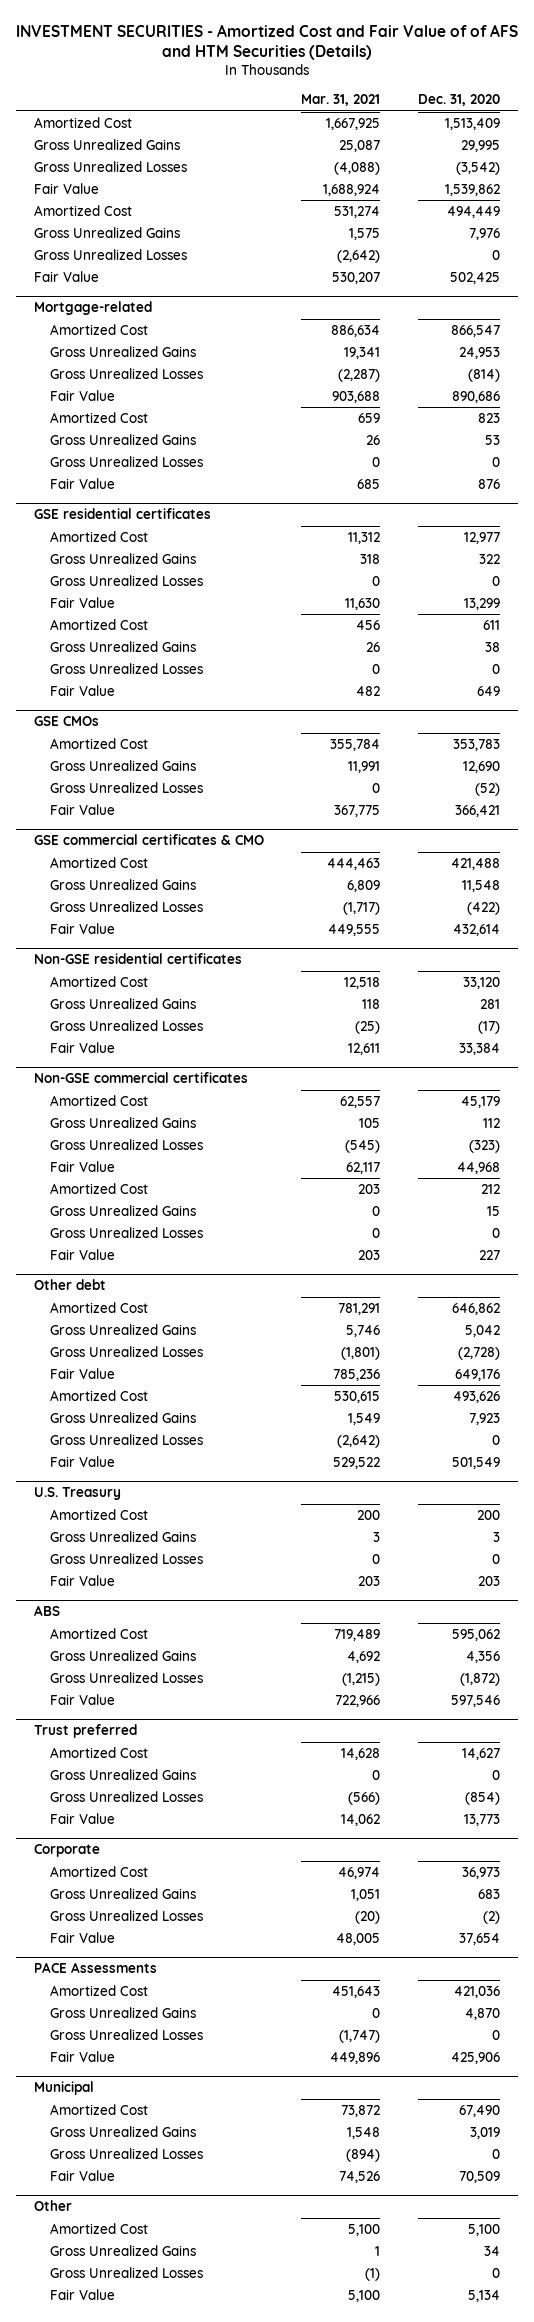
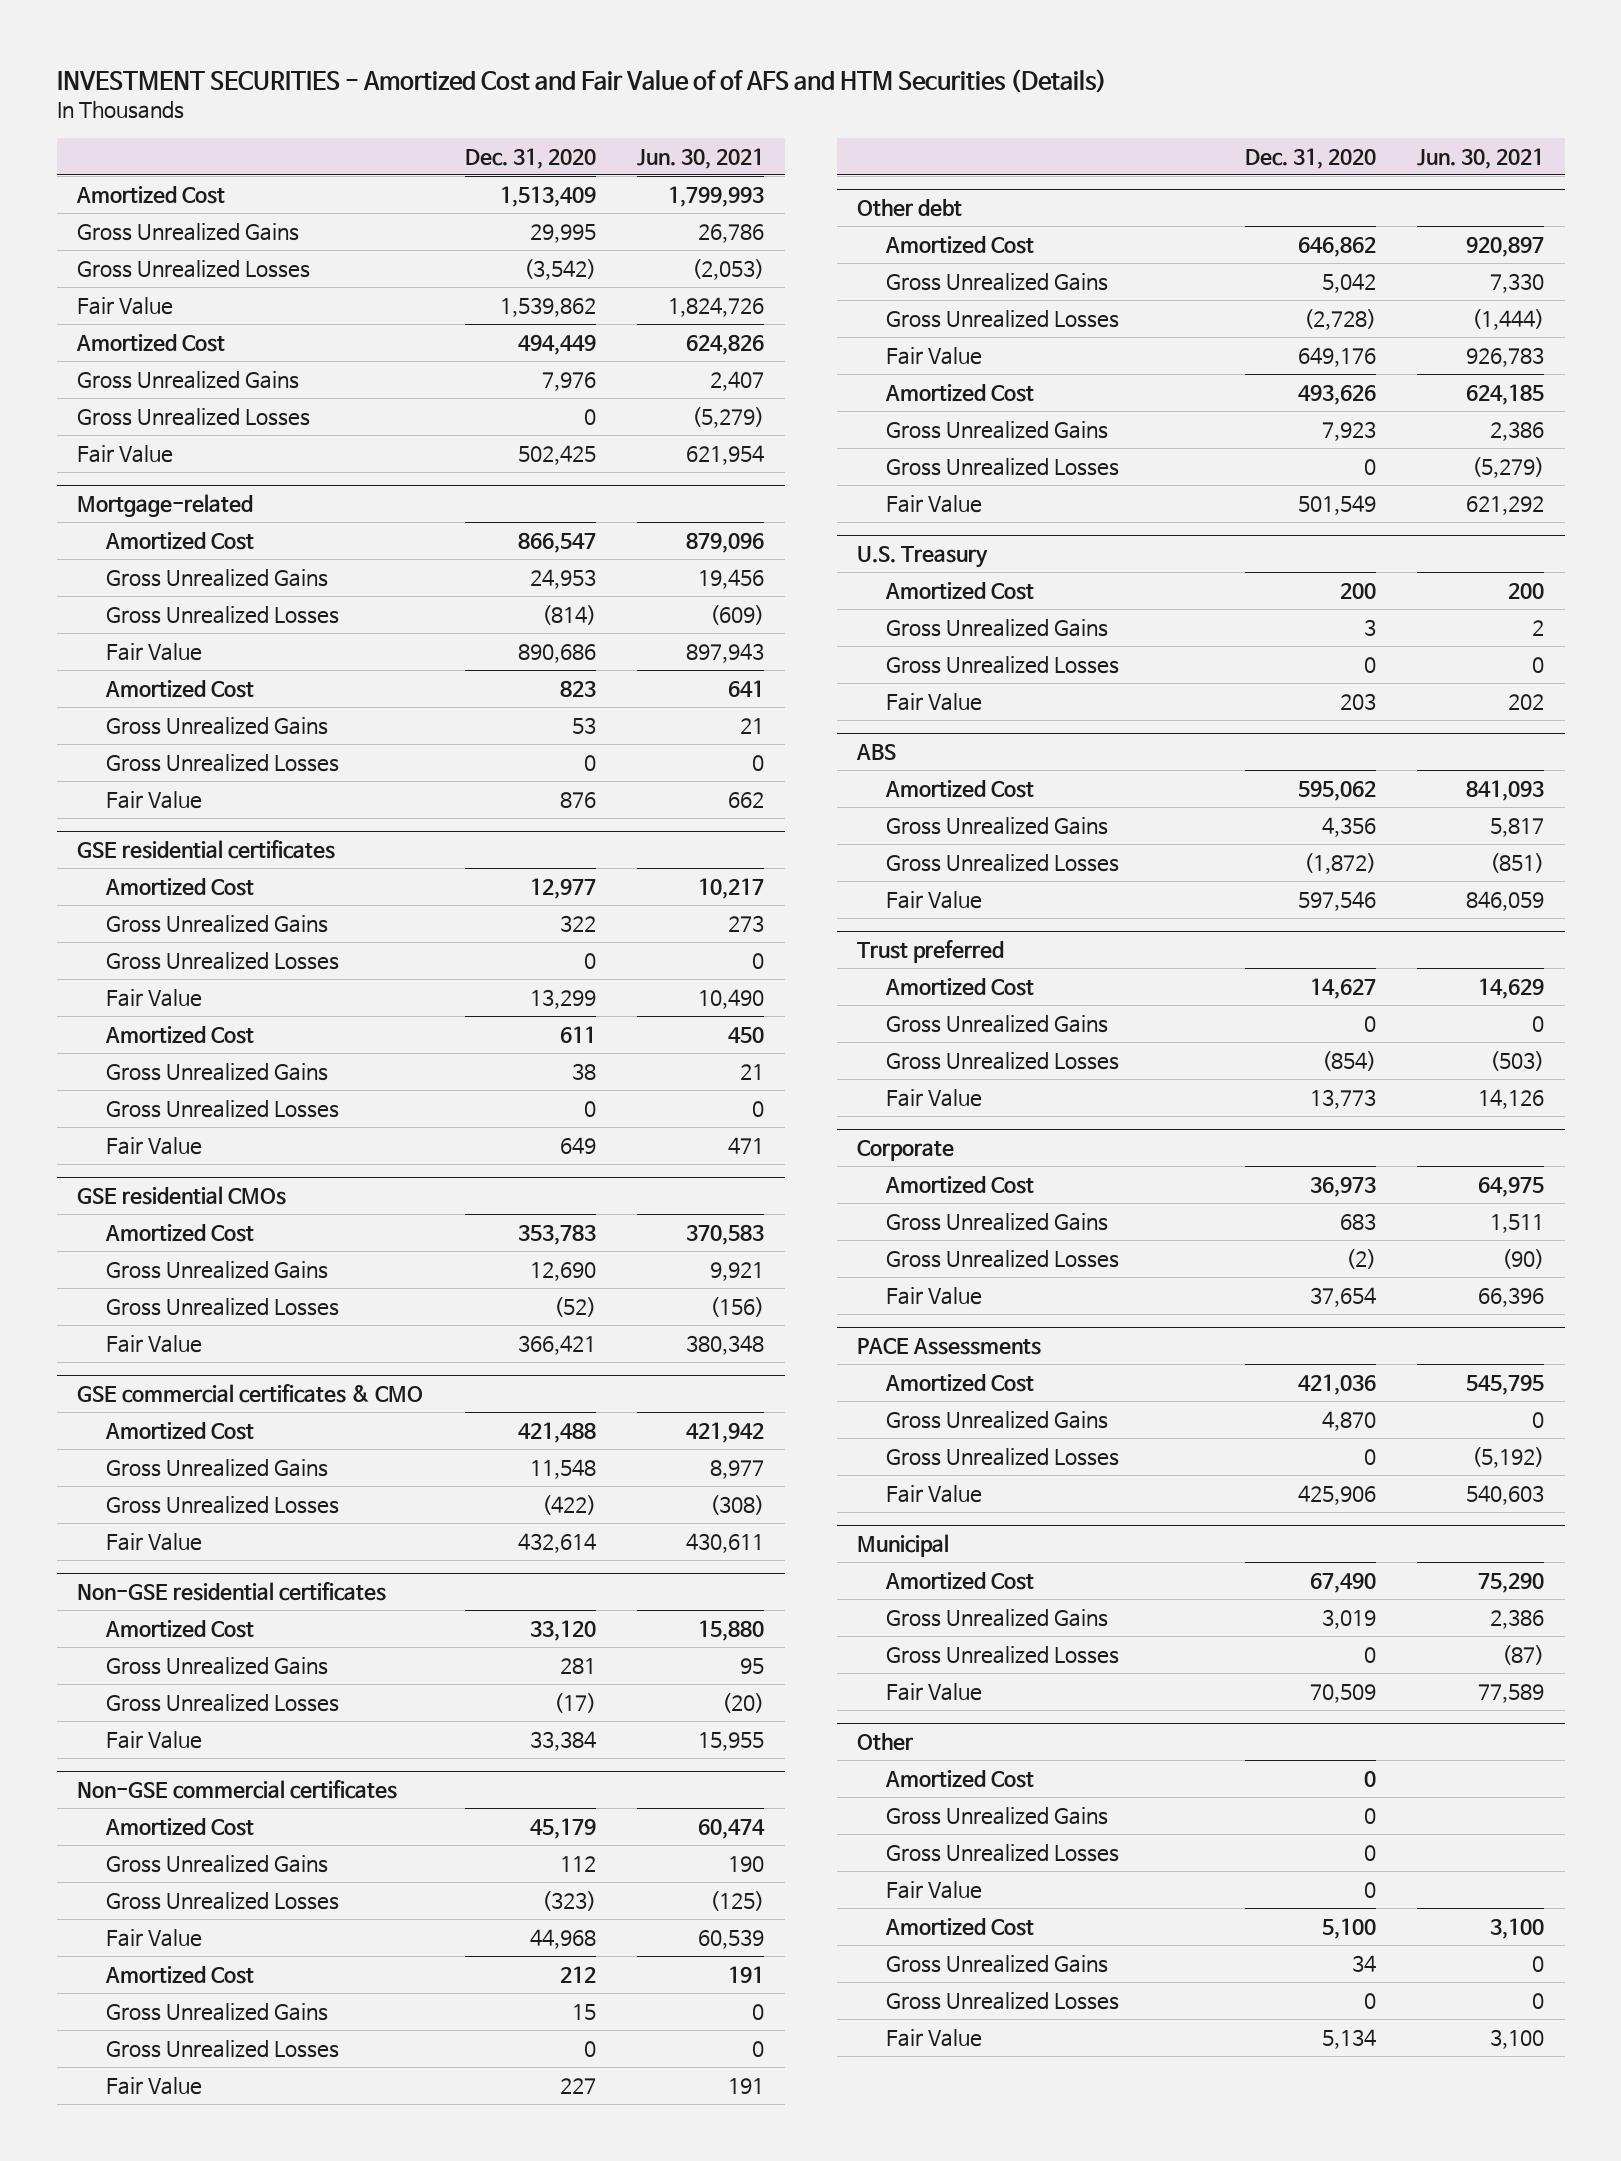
- | Mar. 31, 2021 | Dec. 31, 2020
+ | Dec. 31, 2020 | Jun. 30, 2021
- GSE CMOs
+ GSE residential CMOs
@ Other
+ Amortized Cost | 0 |
+ Gross Unrealized Gains | 0 |
+ Gross Unrealized Losses | 0 |
+ Fair Value | 0 |

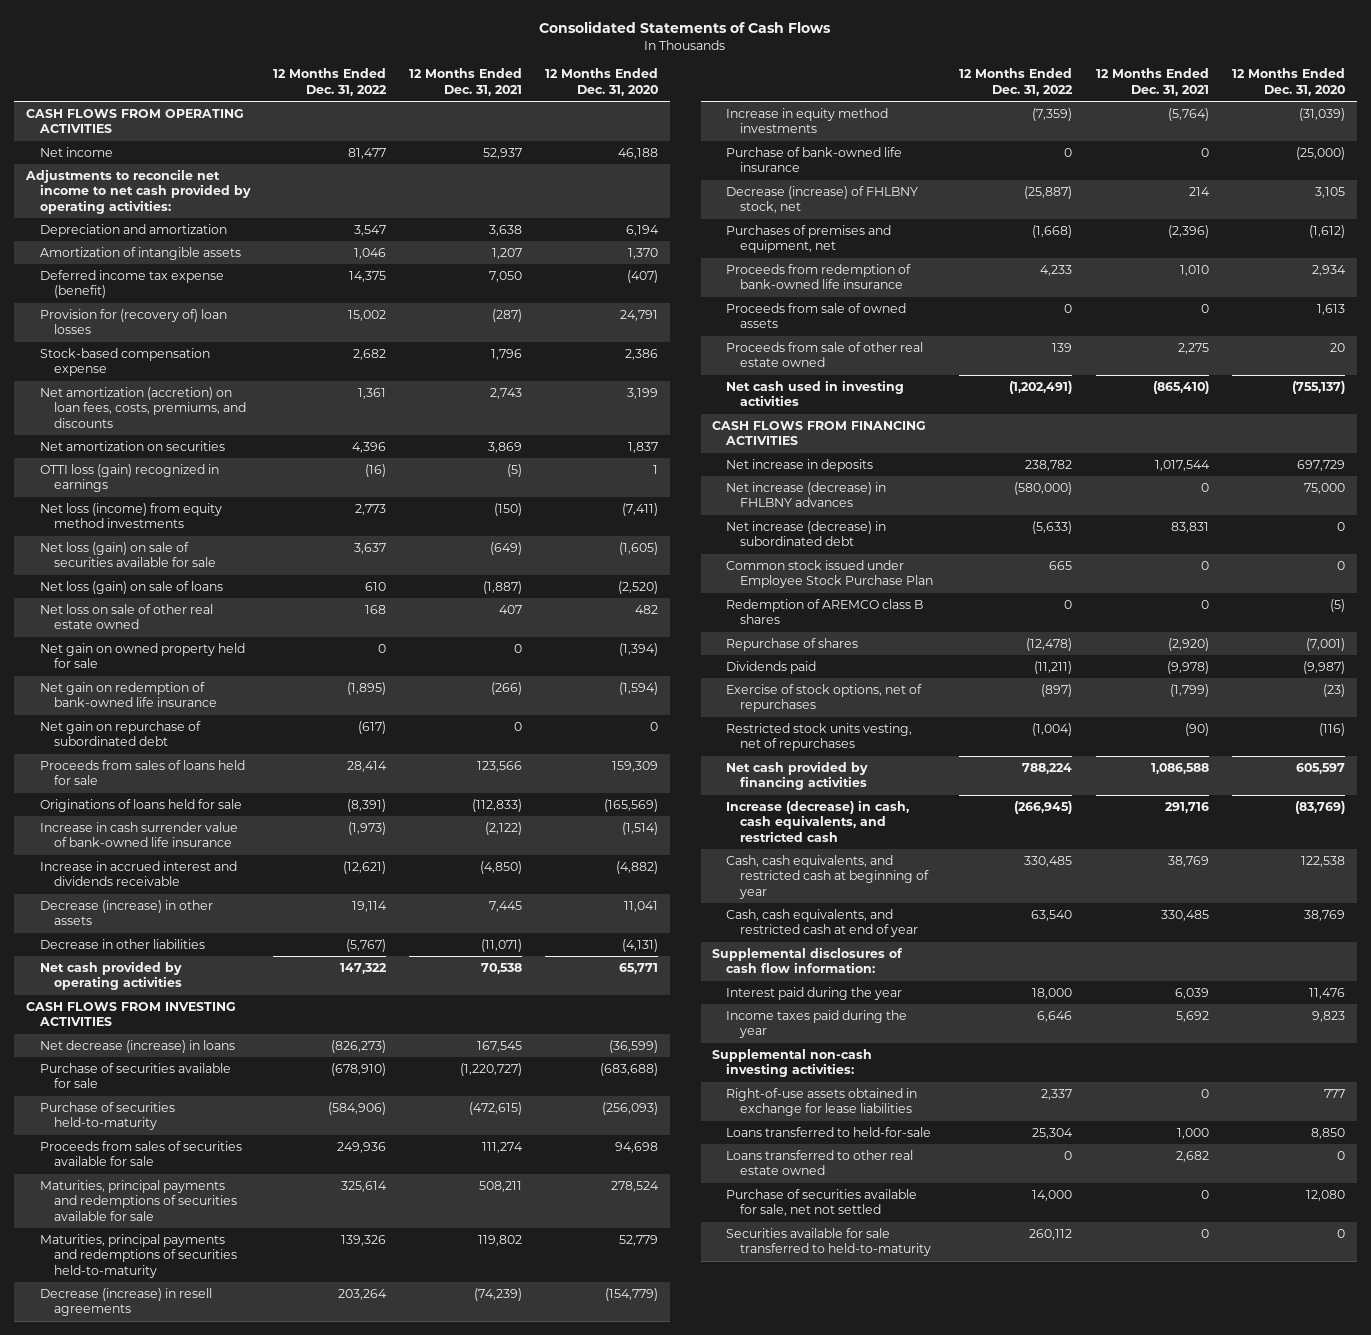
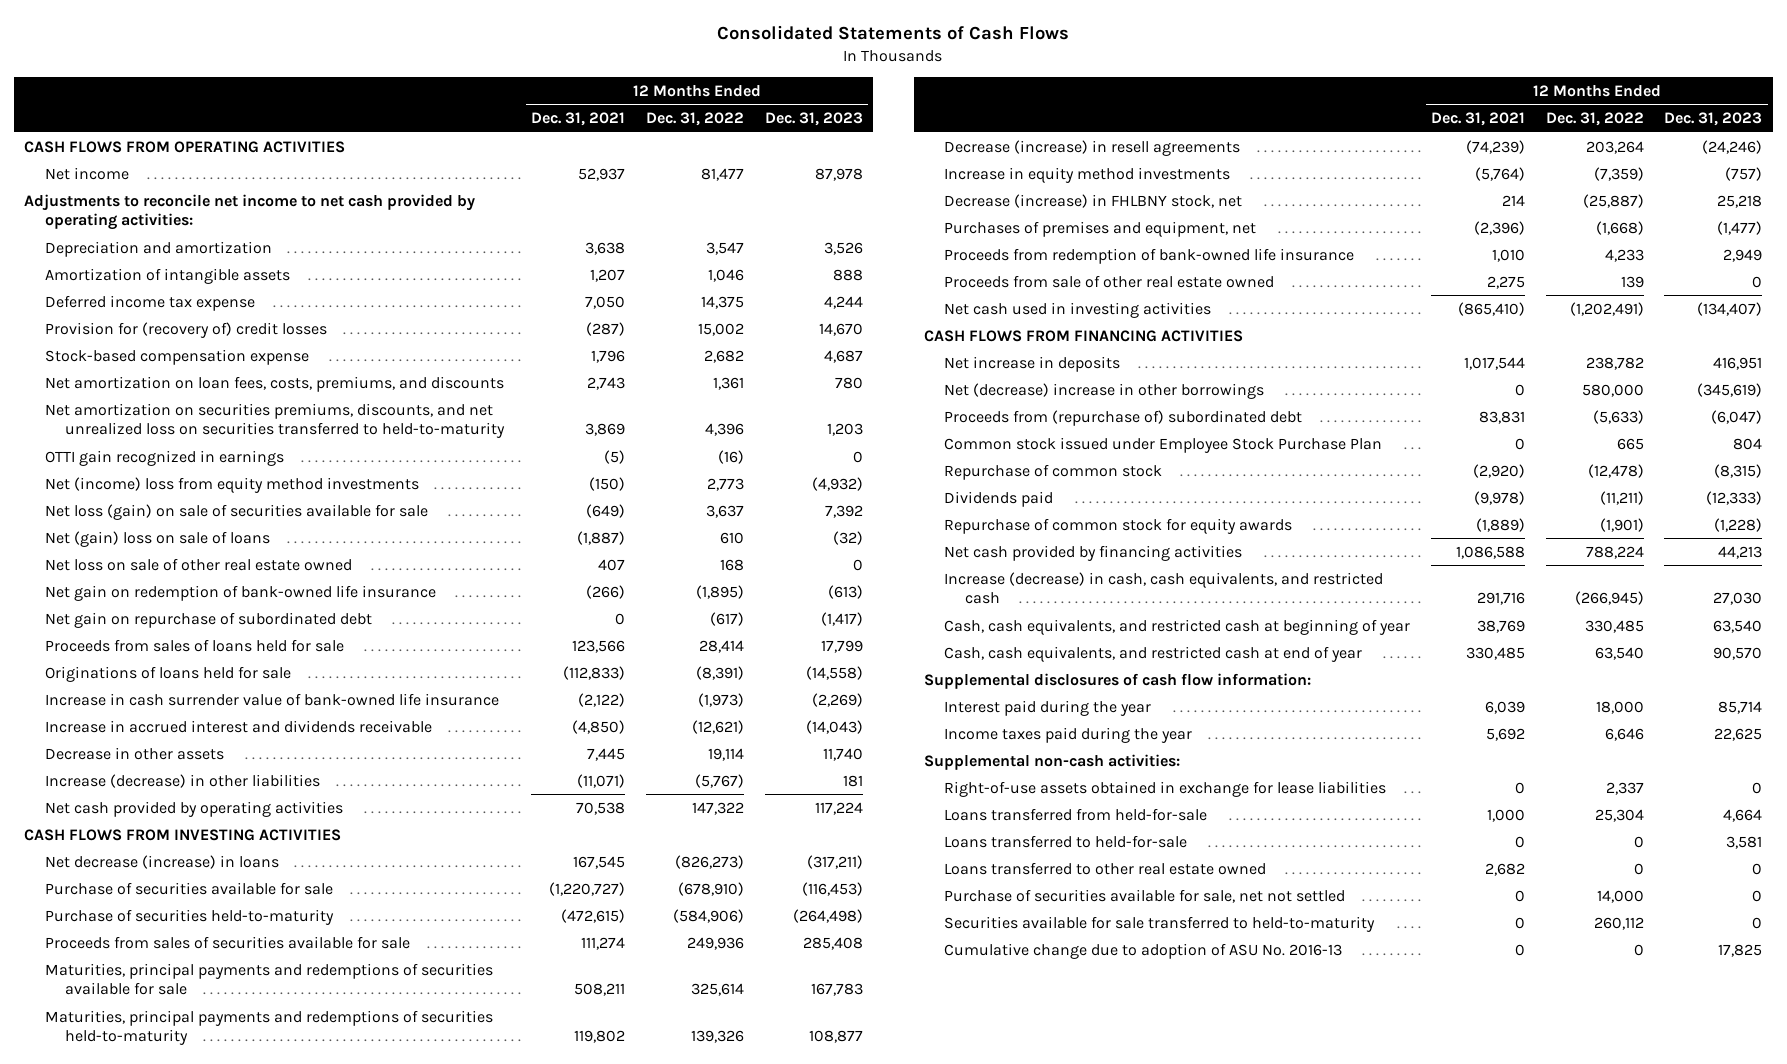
- | 12 Months Ended Dec. 31, 2022 | 12 Months Ended Dec. 31, 2021 | 12 Months Ended Dec. 31, 2020
+ | 12 Months Ended Dec. 31, 2021 | 12 Months Ended Dec. 31, 2022 | 12 Months Ended Dec. 31, 2023
- Deferred income tax expense (benefit) | 14,375 | 7,050 | (407)
- Provision for (recovery of) loan losses | 15,002 | (287) | 24,791
+ Deferred income tax expense | 7,050 | 14,375 | 4,244
+ Provision for (recovery of) credit losses | (287) | 15,002 | 14,670
- Net amortization (accretion) on loan fees, costs, premiums, and discounts | 1,361 | 2,743 | 3,199
- Net amortization on securities | 4,396 | 3,869 | 1,837
- OTTI loss (gain) recognized in earnings | (16) | (5) | 1
- Net loss (income) from equity method investments | 2,773 | (150) | (7,411)
+ Net amortization on loan fees, costs, premiums, and discounts | 2,743 | 1,361 | 780
+ Net amortization on securities premiums, discounts, and net unrealized loss on securities transferred to held-to-maturity | 3,869 | 4,396 | 1,203
+ OTTI gain recognized in earnings | (5) | (16) | 0
+ Net (income) loss from equity method investments | (150) | 2,773 | (4,932)
- Net loss (gain) on sale of loans | 610 | (1,887) | (2,520)
+ Net (gain) loss on sale of loans | (1,887) | 610 | (32)
- Net gain on owned property held for sale | 0 | 0 | (1,394)
- Decrease (increase) in other assets | 19,114 | 7,445 | 11,041
- Decrease in other liabilities | (5,767) | (11,071) | (4,131)
+ Decrease in other assets | 7,445 | 19,114 | 11,740
+ Increase (decrease) in other liabilities | (11,071) | (5,767) | 181
- Purchase of bank-owned life insurance | 0 | 0 | (25,000)
- Decrease (increase) of FHLBNY stock, net | (25,887) | 214 | 3,105
+ Decrease (increase) in FHLBNY stock, net | 214 | (25,887) | 25,218
- Proceeds from sale of owned assets | 0 | 0 | 1,613
- Net increase (decrease) in FHLBNY advances | (580,000) | 0 | 75,000
- Net increase (decrease) in subordinated debt | (5,633) | 83,831 | 0
+ Net (decrease) increase in other borrowings | 0 | 580,000 | (345,619)
+ Proceeds from (repurchase of) subordinated debt | 83,831 | (5,633) | (6,047)
- Redemption of AREMCO class B shares | 0 | 0 | (5)
- Repurchase of shares | (12,478) | (2,920) | (7,001)
+ Repurchase of common stock | (2,920) | (12,478) | (8,315)
- Exercise of stock options, net of repurchases | (897) | (1,799) | (23)
- Restricted stock units vesting, net of repurchases | (1,004) | (90) | (116)
+ Repurchase of common stock for equity awards | (1,889) | (1,901) | (1,228)
- Supplemental non-cash investing activities:
+ Supplemental non-cash activities:
- Loans transferred to held-for-sale | 25,304 | 1,000 | 8,850
+ Loans transferred from held-for-sale | 1,000 | 25,304 | 4,664
+ Loans transferred to held-for-sale | 0 | 0 | 3,581
+ Cumulative change due to adoption of ASU No. 2016-13 | 0 | 0 | 17,825

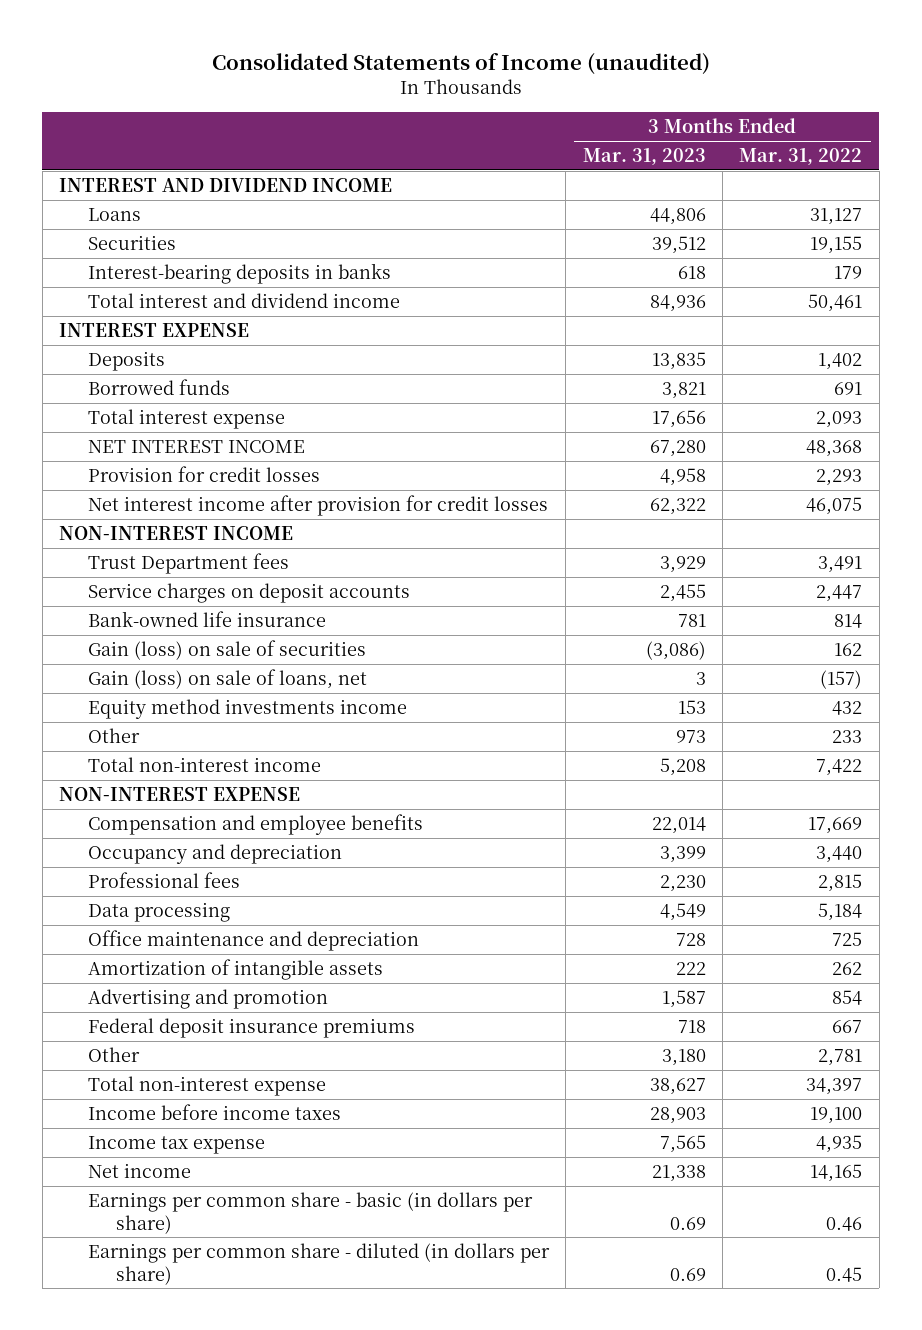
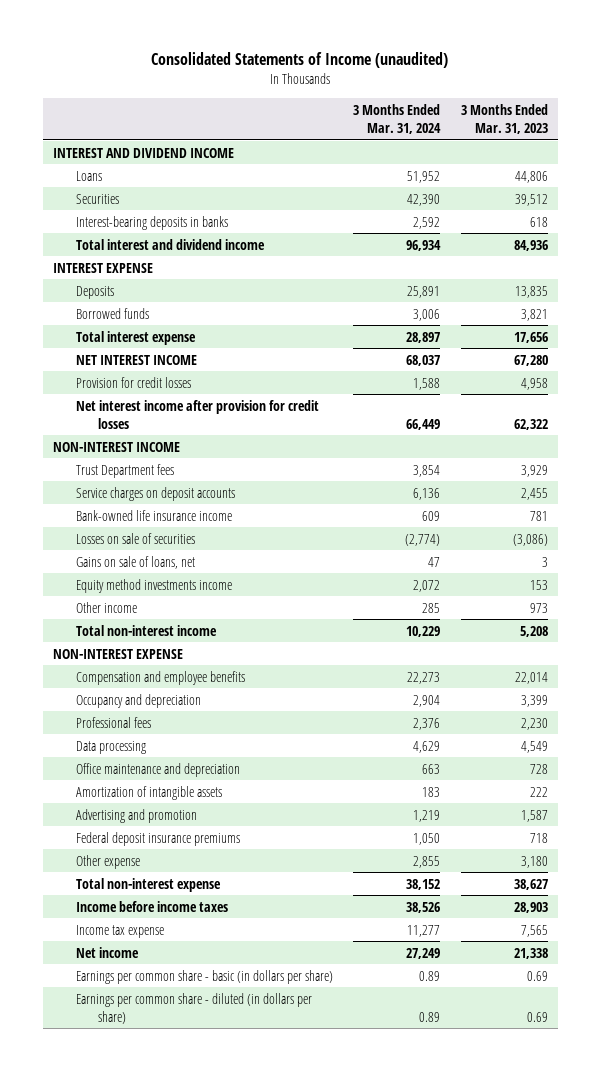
- | 3 Months Ended Mar. 31, 2023 | 3 Months Ended Mar. 31, 2022
+ | 3 Months Ended Mar. 31, 2024 | 3 Months Ended Mar. 31, 2023
- Bank-owned life insurance | 781 | 814
- Gain (loss) on sale of securities | (3,086) | 162
- Gain (loss) on sale of loans, net | 3 | (157)
+ Bank-owned life insurance income | 609 | 781
+ Losses on sale of securities | (2,774) | (3,086)
+ Gains on sale of loans, net | 47 | 3
- Other | 973 | 233
+ Other income | 285 | 973
- Other | 3,180 | 2,781
+ Other expense | 2,855 | 3,180

